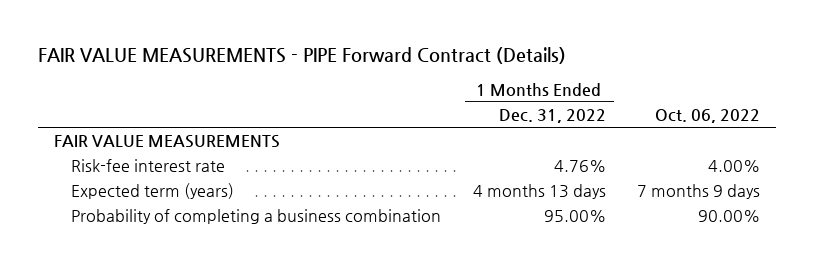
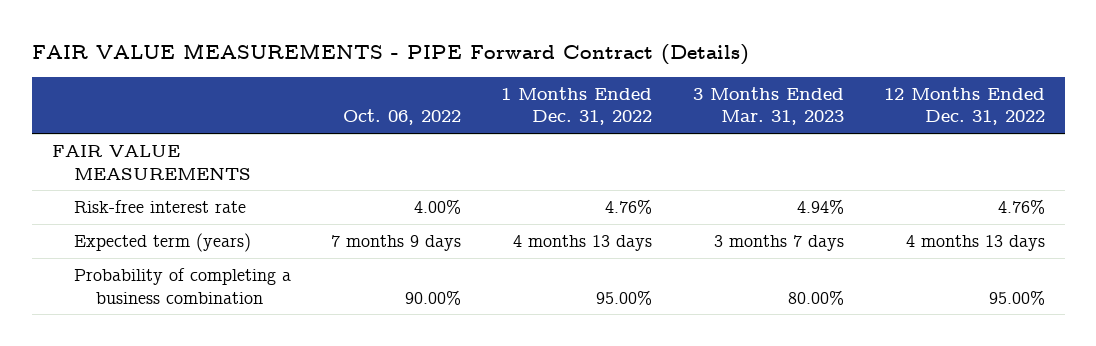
- | 1 Months Ended Dec. 31, 2022 | Oct. 06, 2022
+ | Oct. 06, 2022 | 1 Months Ended Dec. 31, 2022 | 3 Months Ended Mar. 31, 2023 | 12 Months Ended Dec. 31, 2022
- Risk-fee interest rate | 4.76% | 4.00%
+ Risk-free interest rate | 4.00% | 4.76% | 4.94% | 4.76%

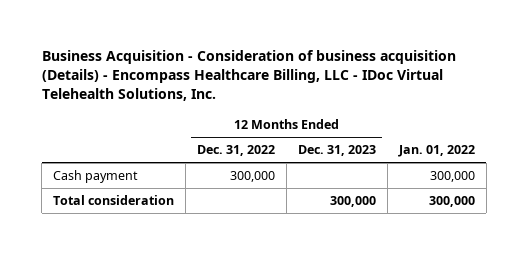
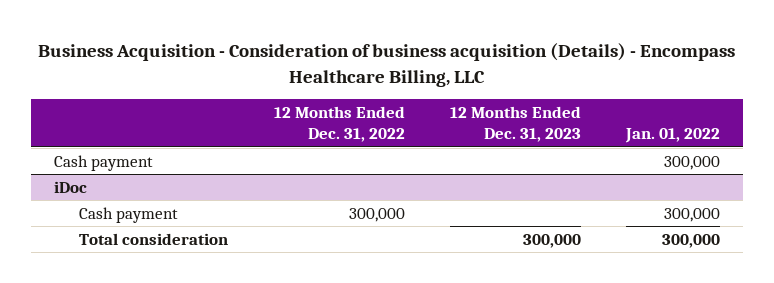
- Business Acquisition - Consideration of business acquisition (Details) - Encompass Healthcare Billing, LLC - IDoc Virtual Telehealth Solutions, Inc.
+ Business Acquisition - Consideration of business acquisition (Details) - Encompass Healthcare Billing, LLC
+ Cash payment | | | 300,000
+ iDoc

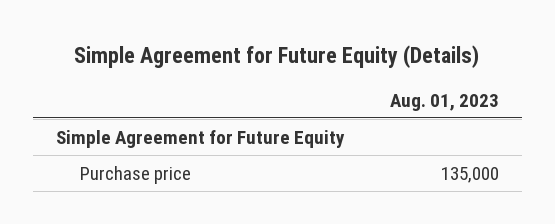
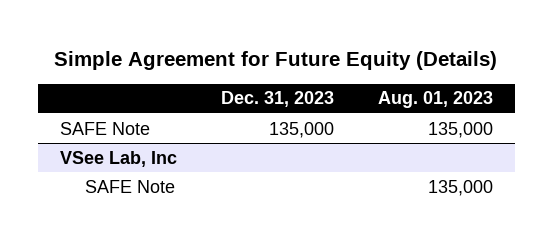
- | Aug. 01, 2023
+ | Dec. 31, 2023 | Aug. 01, 2023
- Simple Agreement for Future Equity
- Purchase price | 135,000
+ SAFE Note | 135,000 | 135,000
+ VSee Lab, Inc
+ SAFE Note | | 135,000

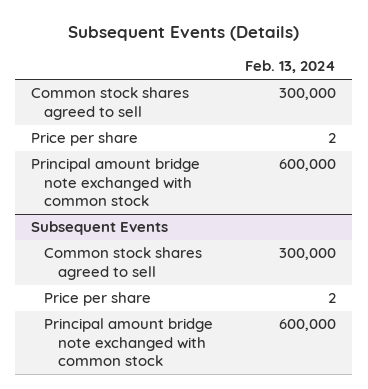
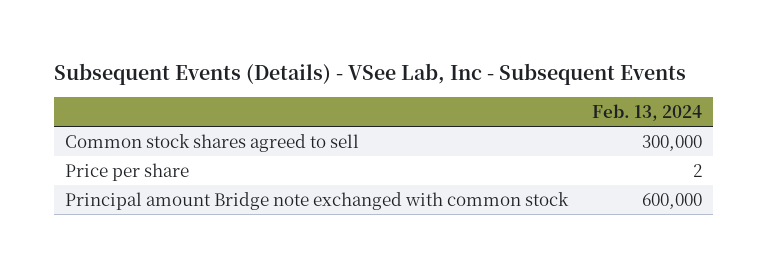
- Subsequent Events (Details)
+ Subsequent Events (Details) - VSee Lab, Inc - Subsequent Events
- Principal amount bridge note exchanged with common stock | 600,000
- Subsequent Events
- Common stock shares agreed to sell | 300,000
- Price per share | 2
- Principal amount bridge note exchanged with common stock | 600,000
+ Principal amount Bridge note exchanged with common stock | 600,000

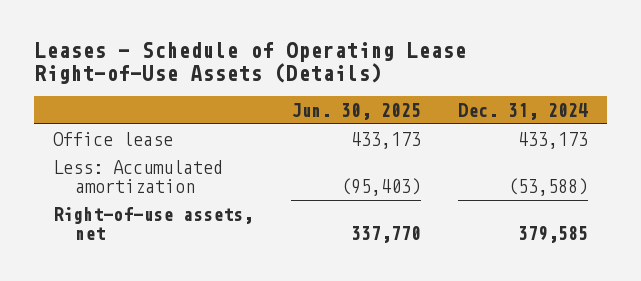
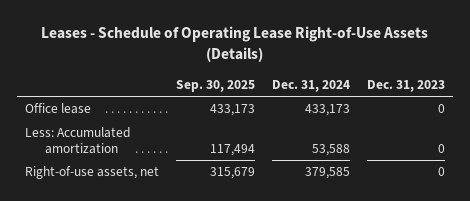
- | Jun. 30, 2025 | Dec. 31, 2024
+ | Sep. 30, 2025 | Dec. 31, 2024 | Dec. 31, 2023
- Less: Accumulated amortization | (95,403) | (53,588)
+ Less: Accumulated amortization | 117,494 | 53,588 | 0

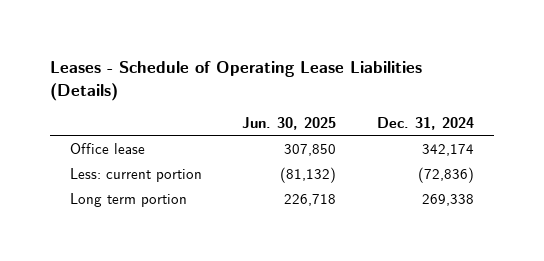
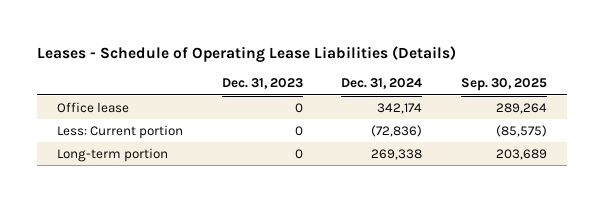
- | Jun. 30, 2025 | Dec. 31, 2024
+ | Dec. 31, 2023 | Dec. 31, 2024 | Sep. 30, 2025
- Less: current portion | (81,132) | (72,836)
- Long term portion | 226,718 | 269,338
+ Less: Current portion | 0 | (72,836) | (85,575)
+ Long-term portion | 0 | 269,338 | 203,689

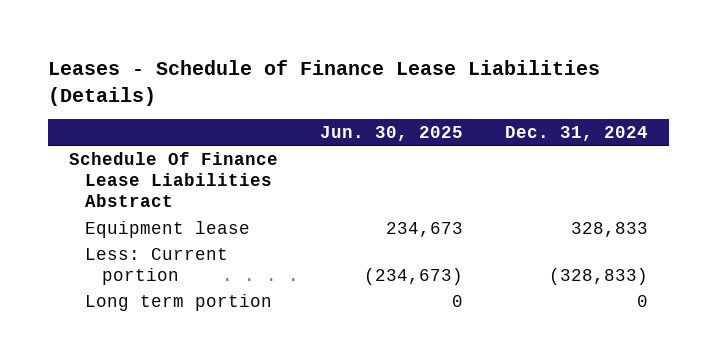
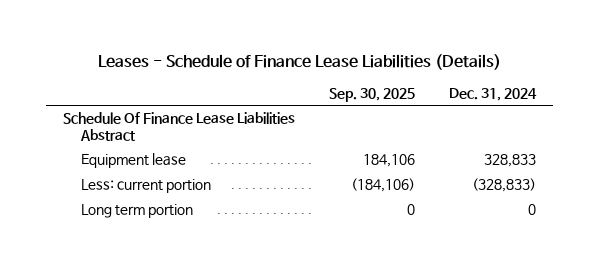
- | Jun. 30, 2025 | Dec. 31, 2024
+ | Sep. 30, 2025 | Dec. 31, 2024
- Less: Current portion | (234,673) | (328,833)
+ Less: current portion | (184,106) | (328,833)

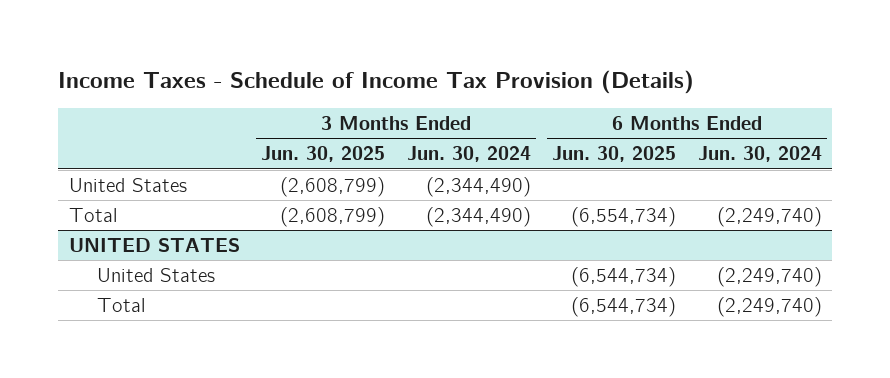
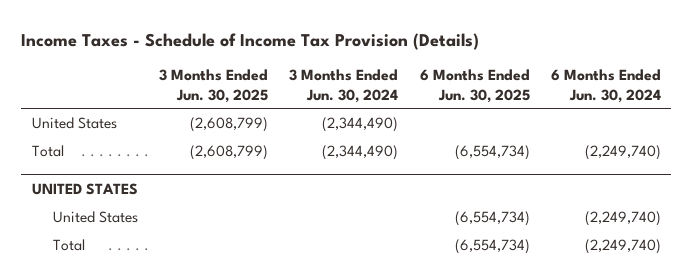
@ UNITED STATES
- United States | | | (6,544,734) | (2,249,740)
- Total | | | (6,544,734) | (2,249,740)
+ United States | | | (6,554,734) | (2,249,740)
+ Total | | | (6,554,734) | (2,249,740)

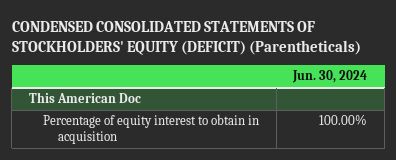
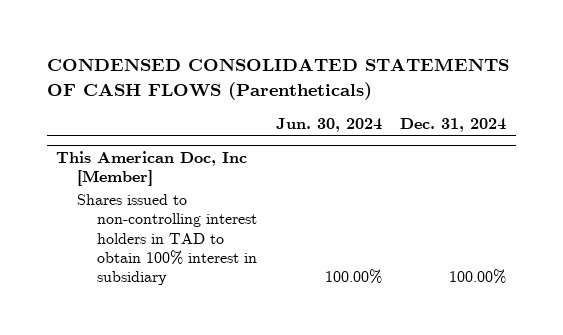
- CONDENSED CONSOLIDATED STATEMENTS OF STOCKHOLDERS' EQUITY (DEFICIT) (Parentheticals)
+ CONDENSED CONSOLIDATED STATEMENTS OF CASH FLOWS (Parentheticals)
- | Jun. 30, 2024
+ | Jun. 30, 2024 | Dec. 31, 2024
- This American Doc
- Percentage of equity interest to obtain in acquisition | 100.00%
+ This American Doc, Inc [Member]
+ Shares issued to non-controlling interest holders in TAD to obtain 100% interest in subsidiary | 100.00% | 100.00%

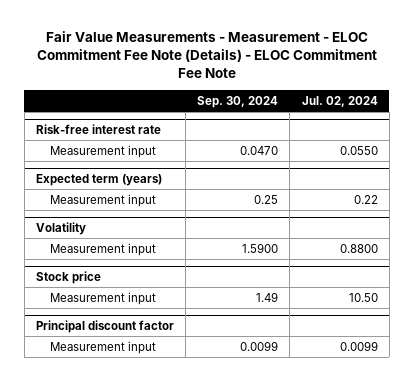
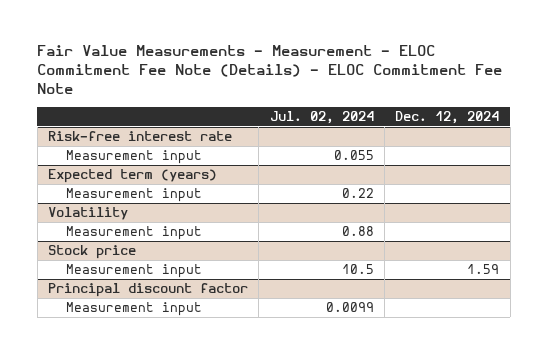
- | Sep. 30, 2024 | Jul. 02, 2024
+ | Jul. 02, 2024 | Dec. 12, 2024
@ Risk-free interest rate
- Measurement input | 0.0470 | 0.0550
+ Measurement input | 0.055 |
@ Volatility
- Measurement input | 1.5900 | 0.8800
+ Measurement input | 0.88 |
@ Stock price
- Measurement input | 1.49 | 10.50
+ Measurement input | 10.5 | 1.59

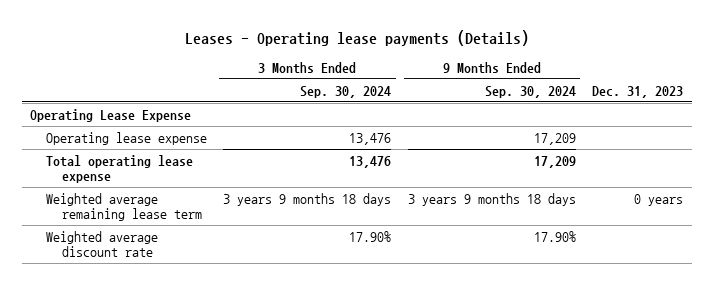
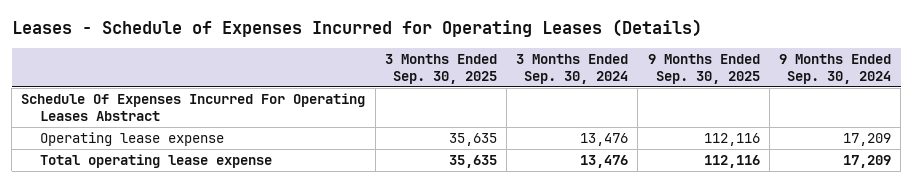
- Leases - Operating lease payments (Details)
+ Leases - Schedule of Expenses Incurred for Operating Leases (Details)
- | 3 Months Ended Sep. 30, 2024 | 9 Months Ended Sep. 30, 2024 | Dec. 31, 2023
+ | 3 Months Ended Sep. 30, 2025 | 3 Months Ended Sep. 30, 2024 | 9 Months Ended Sep. 30, 2025 | 9 Months Ended Sep. 30, 2024
- Operating Lease Expense
+ Schedule Of Expenses Incurred For Operating Leases Abstract
- Weighted average remaining lease term | 3 years 9 months 18 days | 3 years 9 months 18 days | 0 years
- Weighted average discount rate | 17.90% | 17.90% |

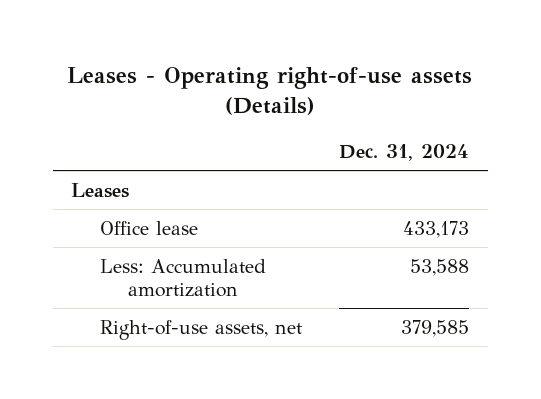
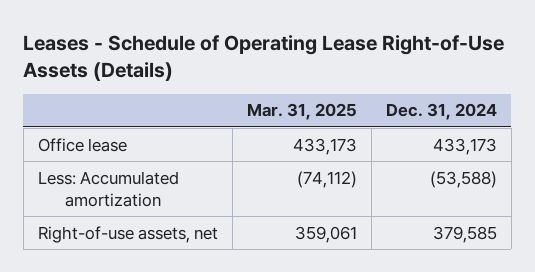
- Leases - Operating right-of-use assets (Details)
+ Leases - Schedule of Operating Lease Right-of-Use Assets (Details)
- | Dec. 31, 2024
+ | Mar. 31, 2025 | Dec. 31, 2024
- Leases
- Less: Accumulated amortization | 53,588
+ Less: Accumulated amortization | (74,112) | (53,588)

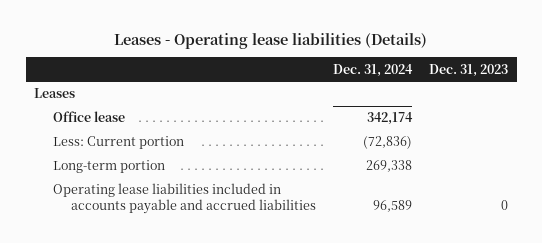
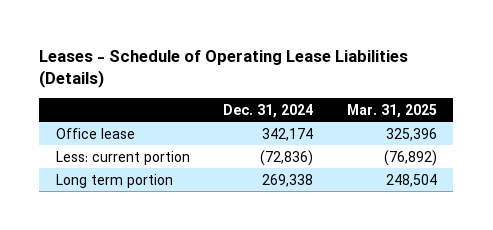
- Leases - Operating lease liabilities (Details)
+ Leases - Schedule of Operating Lease Liabilities (Details)
- | Dec. 31, 2024 | Dec. 31, 2023
+ | Dec. 31, 2024 | Mar. 31, 2025
- Leases
- Less: Current portion | (72,836) |
- Long-term portion | 269,338 |
- Operating lease liabilities included in accounts payable and accrued liabilities | 96,589 | 0
+ Less: current portion | (72,836) | (76,892)
+ Long term portion | 269,338 | 248,504

